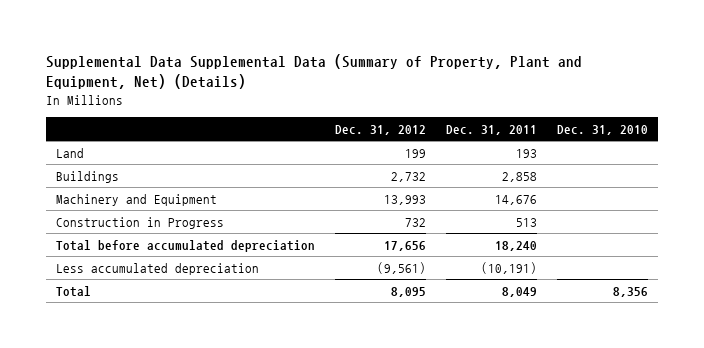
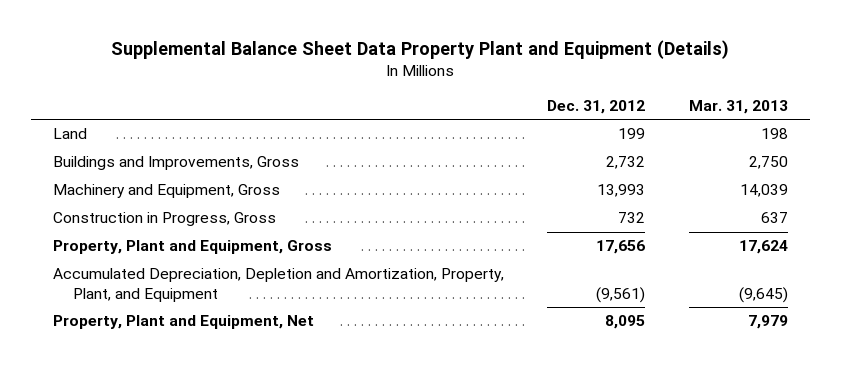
- Supplemental Data Supplemental Data (Summary of Property, Plant and Equipment, Net) (Details)
+ Supplemental Balance Sheet Data Property Plant and Equipment (Details)
- | Dec. 31, 2012 | Dec. 31, 2011 | Dec. 31, 2010
+ | Dec. 31, 2012 | Mar. 31, 2013
- Buildings | 2,732 | 2,858 |
- Machinery and Equipment | 13,993 | 14,676 |
- Construction in Progress | 732 | 513 |
- Total before accumulated depreciation | 17,656 | 18,240 |
- Less accumulated depreciation | (9,561) | (10,191) |
- Total | 8,095 | 8,049 | 8,356
+ Buildings and Improvements, Gross | 2,732 | 2,750
+ Machinery and Equipment, Gross | 13,993 | 14,039
+ Construction in Progress, Gross | 732 | 637
+ Property, Plant and Equipment, Gross | 17,656 | 17,624
+ Accumulated Depreciation, Depletion and Amortization, Property, Plant, and Equipment | (9,561) | (9,645)
+ Property, Plant and Equipment, Net | 8,095 | 7,979

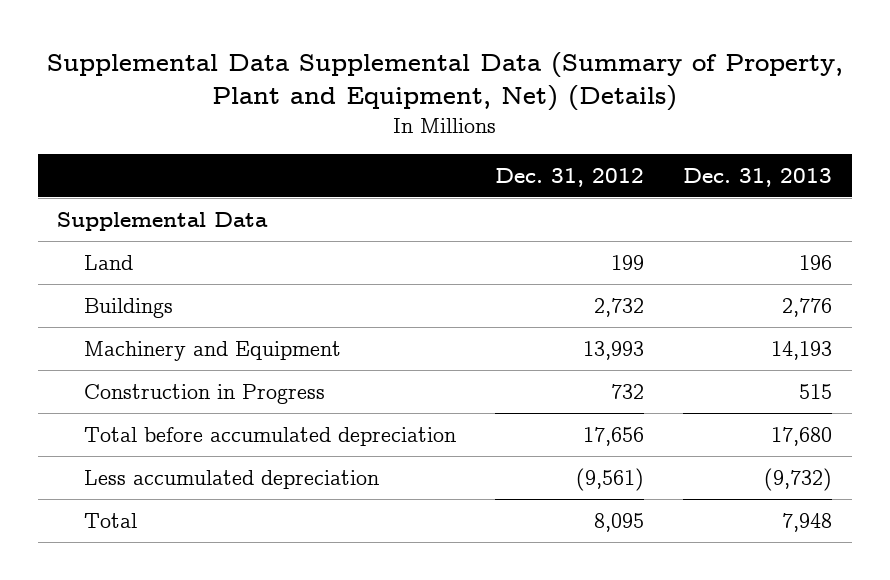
- Supplemental Balance Sheet Data Property Plant and Equipment (Details)
+ Supplemental Data Supplemental Data (Summary of Property, Plant and Equipment, Net) (Details)
- | Dec. 31, 2012 | Mar. 31, 2013
+ | Dec. 31, 2012 | Dec. 31, 2013
+ Supplemental Data
- Buildings and Improvements, Gross | 2,732 | 2,750
- Machinery and Equipment, Gross | 13,993 | 14,039
- Construction in Progress, Gross | 732 | 637
- Property, Plant and Equipment, Gross | 17,656 | 17,624
- Accumulated Depreciation, Depletion and Amortization, Property, Plant, and Equipment | (9,561) | (9,645)
- Property, Plant and Equipment, Net | 8,095 | 7,979
+ Buildings | 2,732 | 2,776
+ Machinery and Equipment | 13,993 | 14,193
+ Construction in Progress | 732 | 515
+ Total before accumulated depreciation | 17,656 | 17,680
+ Less accumulated depreciation | (9,561) | (9,732)
+ Total | 8,095 | 7,948

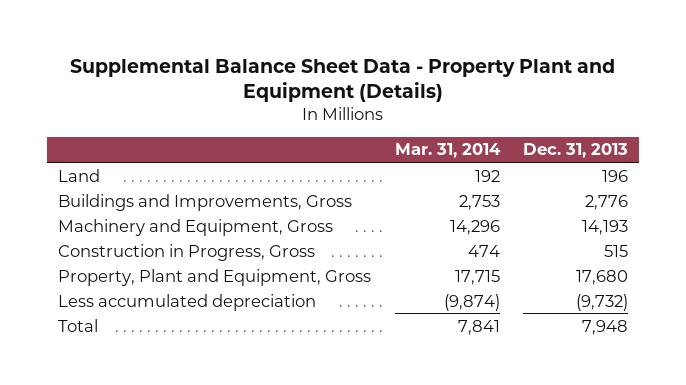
- Supplemental Data Supplemental Data (Summary of Property, Plant and Equipment, Net) (Details)
+ Supplemental Balance Sheet Data - Property Plant and Equipment (Details)
- | Dec. 31, 2012 | Dec. 31, 2013
+ | Mar. 31, 2014 | Dec. 31, 2013
- Supplemental Data
- Buildings | 2,732 | 2,776
- Machinery and Equipment | 13,993 | 14,193
- Construction in Progress | 732 | 515
- Total before accumulated depreciation | 17,656 | 17,680
+ Buildings and Improvements, Gross | 2,753 | 2,776
+ Machinery and Equipment, Gross | 14,296 | 14,193
+ Construction in Progress, Gross | 474 | 515
+ Property, Plant and Equipment, Gross | 17,715 | 17,680

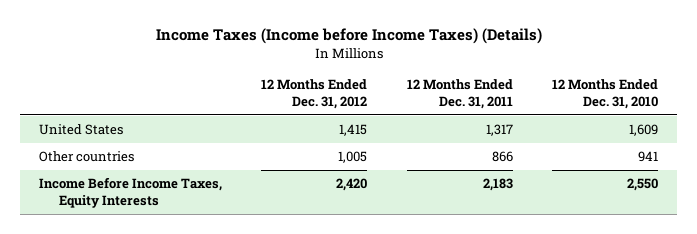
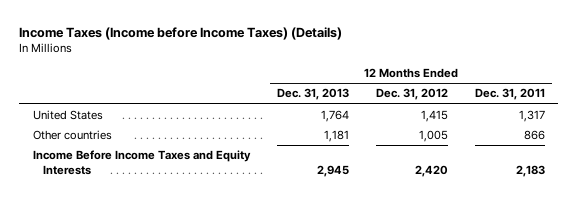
- | 12 Months Ended Dec. 31, 2012 | 12 Months Ended Dec. 31, 2011 | 12 Months Ended Dec. 31, 2010
+ | 12 Months Ended Dec. 31, 2013 | 12 Months Ended Dec. 31, 2012 | 12 Months Ended Dec. 31, 2011
- Income Before Income Taxes, Equity Interests | 2,420 | 2,183 | 2,550
+ Income Before Income Taxes and Equity Interests | 2,945 | 2,420 | 2,183

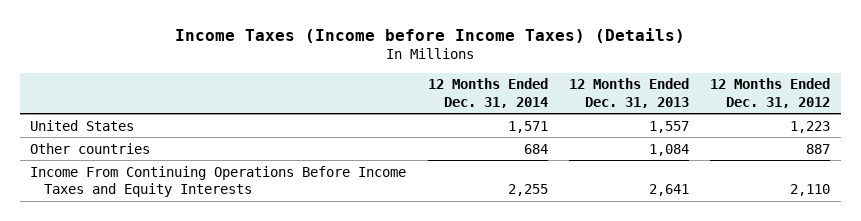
- | 12 Months Ended Dec. 31, 2013 | 12 Months Ended Dec. 31, 2012 | 12 Months Ended Dec. 31, 2011
+ | 12 Months Ended Dec. 31, 2014 | 12 Months Ended Dec. 31, 2013 | 12 Months Ended Dec. 31, 2012
- United States | 1,764 | 1,415 | 1,317
- Other countries | 1,181 | 1,005 | 866
- Income Before Income Taxes and Equity Interests | 2,945 | 2,420 | 2,183
+ United States | 1,571 | 1,557 | 1,223
+ Other countries | 684 | 1,084 | 887
+ Income From Continuing Operations Before Income Taxes and Equity Interests | 2,255 | 2,641 | 2,110

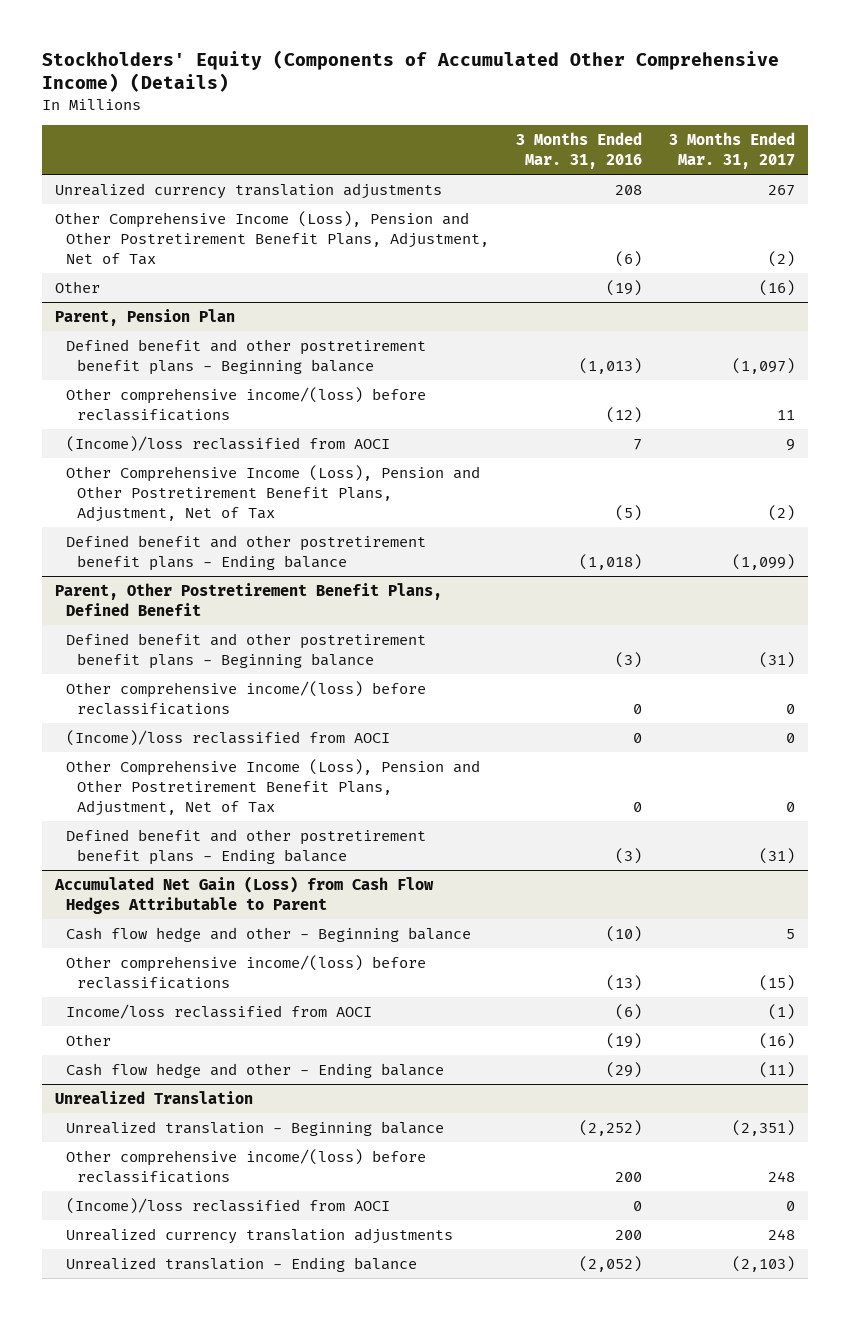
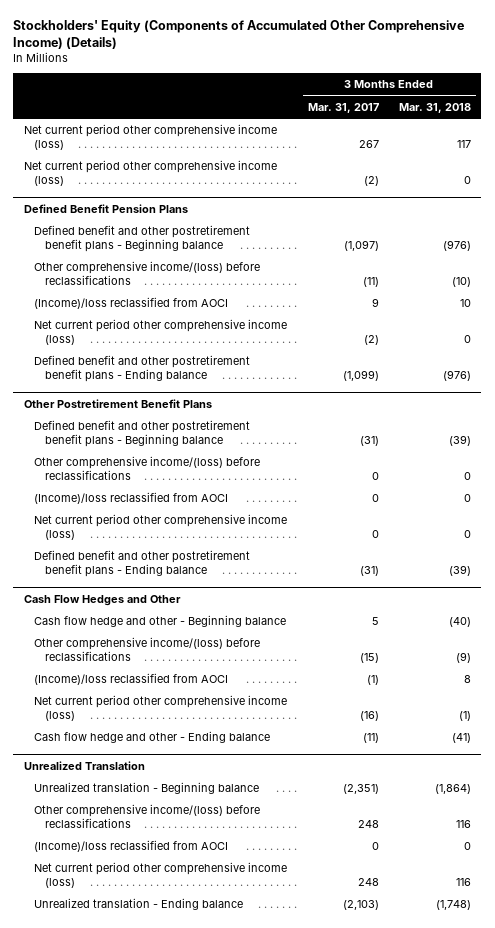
- | 3 Months Ended Mar. 31, 2016 | 3 Months Ended Mar. 31, 2017
+ | 3 Months Ended Mar. 31, 2017 | 3 Months Ended Mar. 31, 2018
- Unrealized currency translation adjustments | 208 | 267
- Other Comprehensive Income (Loss), Pension and Other Postretirement Benefit Plans, Adjustment, Net of Tax | (6) | (2)
- Other | (19) | (16)
- Parent, Pension Plan
+ Net current period other comprehensive income (loss) | 267 | 117
+ Net current period other comprehensive income (loss) | (2) | 0
+ Defined Benefit Pension Plans
- Other comprehensive income/(loss) before reclassifications | (12) | 11
+ Other comprehensive income/(loss) before reclassifications | (11) | (10)
- Other Comprehensive Income (Loss), Pension and Other Postretirement Benefit Plans, Adjustment, Net of Tax | (5) | (2)
+ Net current period other comprehensive income (loss) | (2) | 0
- Parent, Other Postretirement Benefit Plans, Defined Benefit
+ Other Postretirement Benefit Plans
- Other Comprehensive Income (Loss), Pension and Other Postretirement Benefit Plans, Adjustment, Net of Tax | 0 | 0
+ Net current period other comprehensive income (loss) | 0 | 0
- Accumulated Net Gain (Loss) from Cash Flow Hedges Attributable to Parent
+ Cash Flow Hedges and Other
- Income/loss reclassified from AOCI | (6) | (1)
- Other | (19) | (16)
+ (Income)/loss reclassified from AOCI | (1) | 8
+ Net current period other comprehensive income (loss) | (16) | (1)
@ Unrealized Translation
- Unrealized currency translation adjustments | 200 | 248
+ Net current period other comprehensive income (loss) | 248 | 116

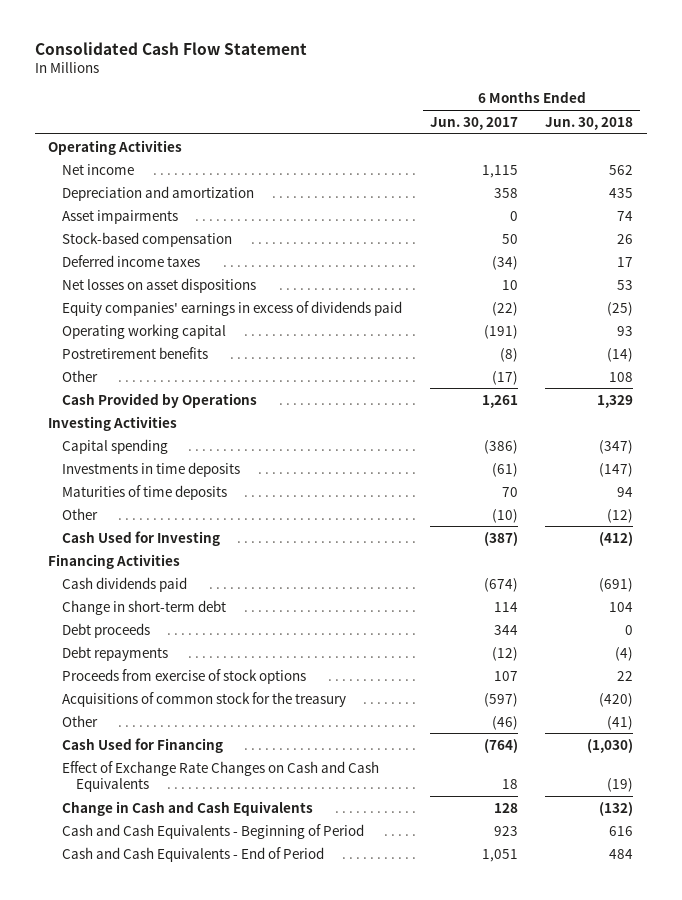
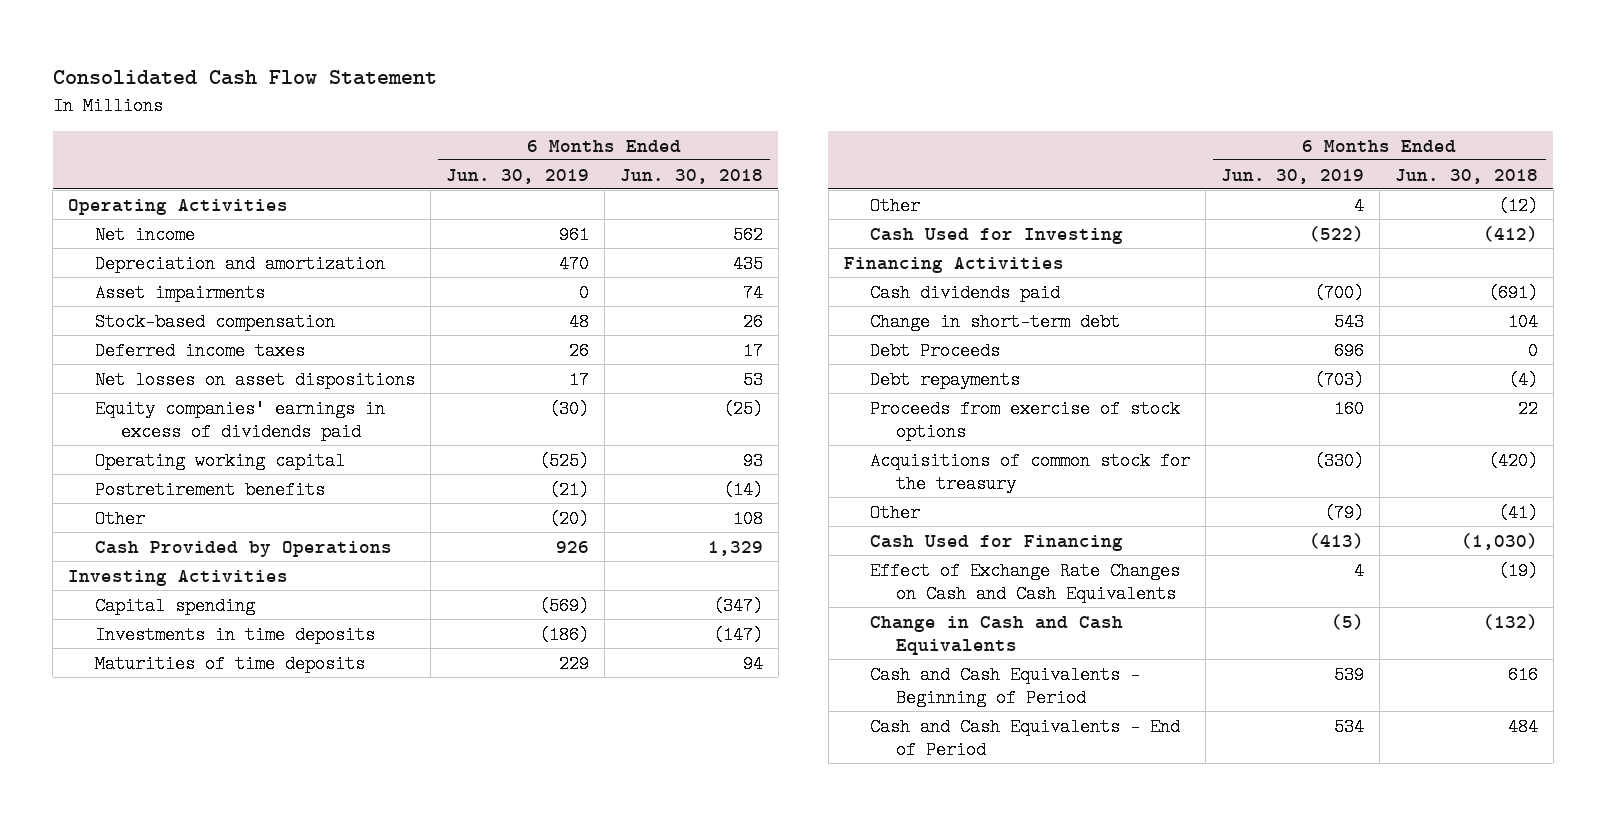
- | 6 Months Ended Jun. 30, 2017 | 6 Months Ended Jun. 30, 2018
+ | 6 Months Ended Jun. 30, 2019 | 6 Months Ended Jun. 30, 2018
- Debt proceeds | 344 | 0
+ Debt Proceeds | 696 | 0

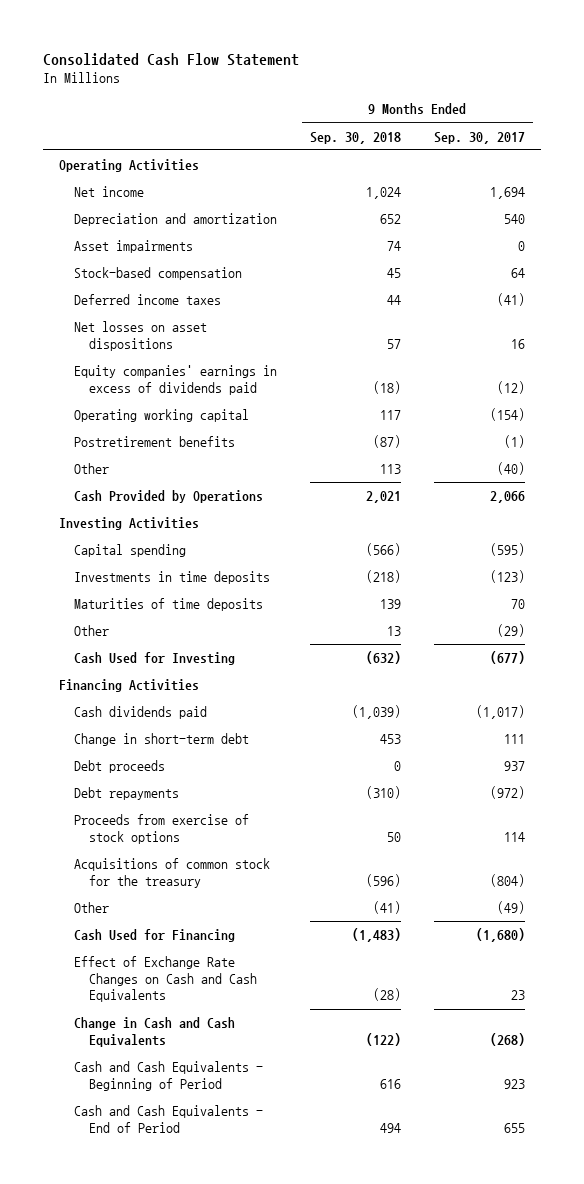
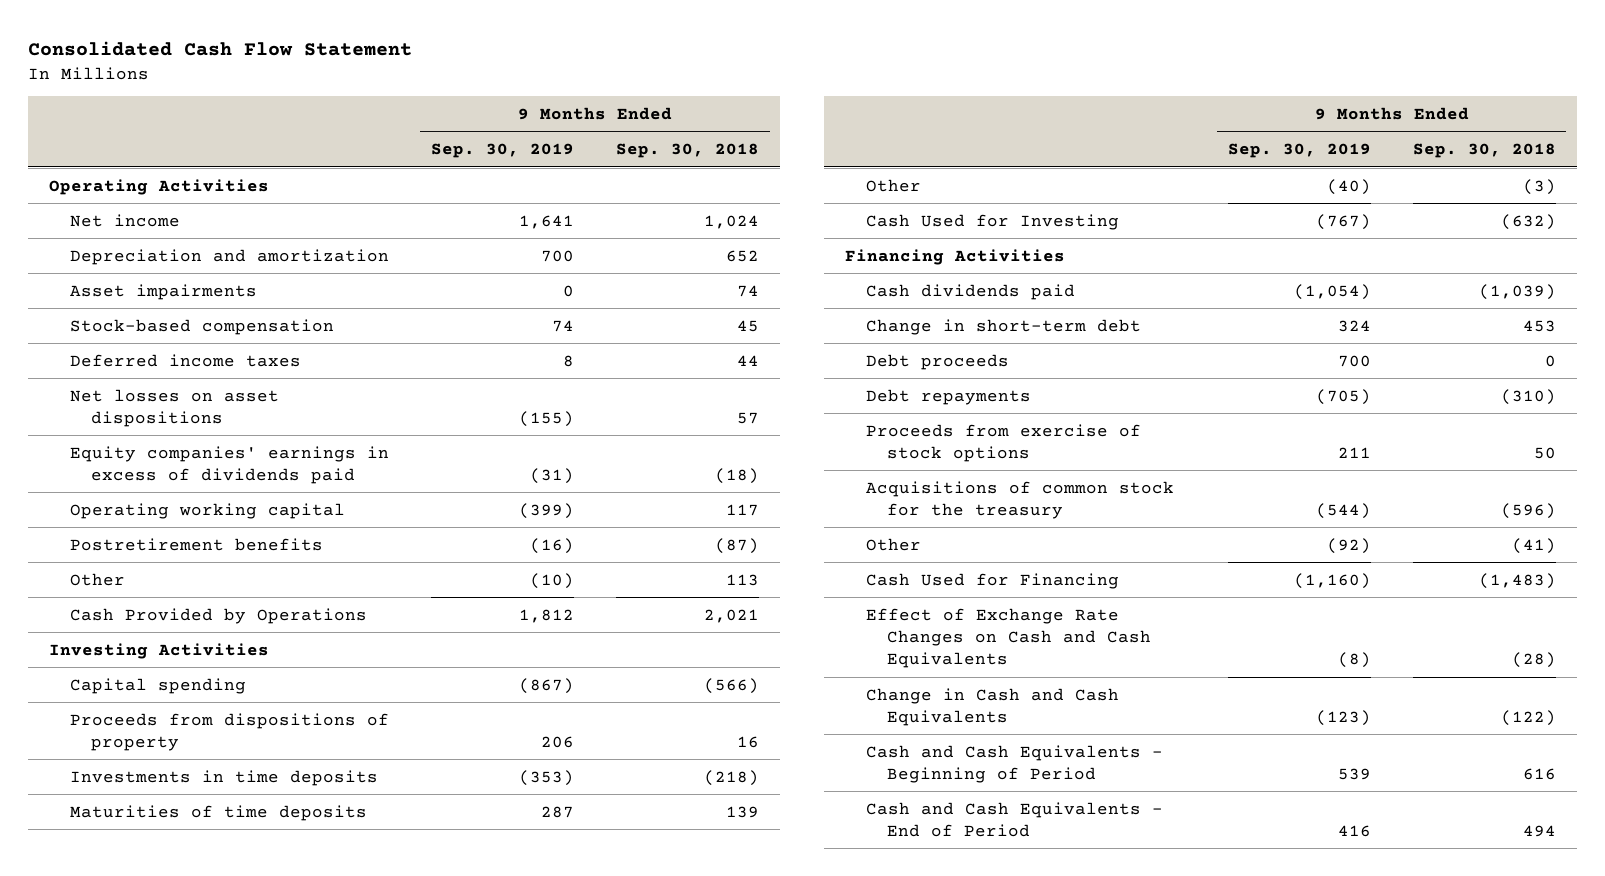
- | 9 Months Ended Sep. 30, 2018 | 9 Months Ended Sep. 30, 2017
+ | 9 Months Ended Sep. 30, 2019 | 9 Months Ended Sep. 30, 2018
+ Proceeds from dispositions of property | 206 | 16
- Other | 13 | (29)
+ Other | (40) | (3)

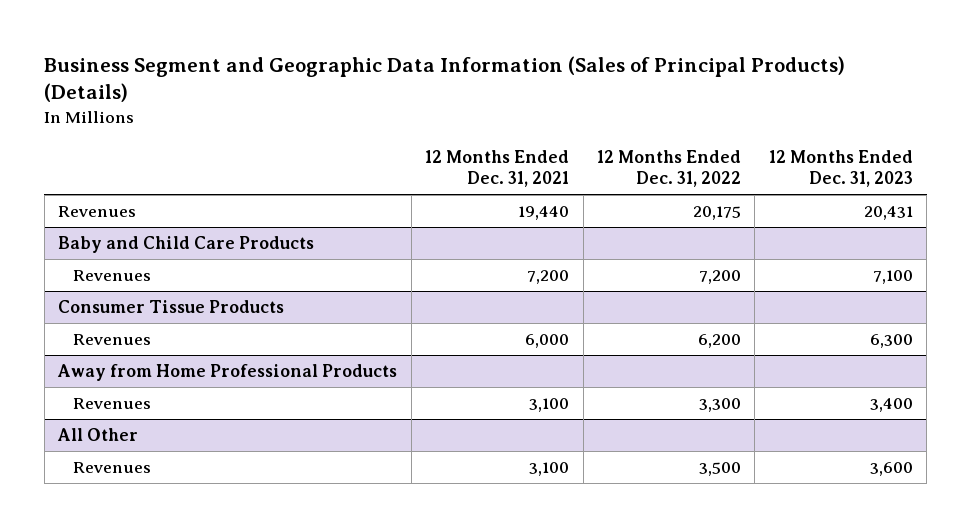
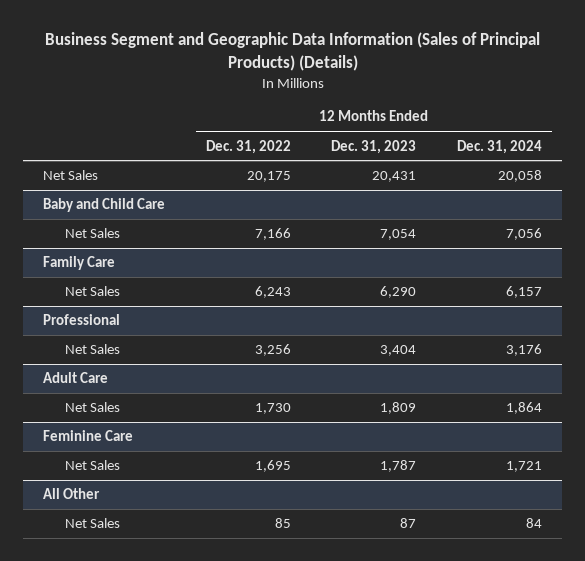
- | 12 Months Ended Dec. 31, 2021 | 12 Months Ended Dec. 31, 2022 | 12 Months Ended Dec. 31, 2023
+ | 12 Months Ended Dec. 31, 2022 | 12 Months Ended Dec. 31, 2023 | 12 Months Ended Dec. 31, 2024
- Revenues | 19,440 | 20,175 | 20,431
- Baby and Child Care Products
- Revenues | 7,200 | 7,200 | 7,100
- Consumer Tissue Products
- Revenues | 6,000 | 6,200 | 6,300
- Away from Home Professional Products
- Revenues | 3,100 | 3,300 | 3,400
+ Net Sales | 20,175 | 20,431 | 20,058
+ Baby and Child Care
+ Net Sales | 7,166 | 7,054 | 7,056
+ Family Care
+ Net Sales | 6,243 | 6,290 | 6,157
+ Professional
+ Net Sales | 3,256 | 3,404 | 3,176
+ Adult Care
+ Net Sales | 1,730 | 1,809 | 1,864
+ Feminine Care
+ Net Sales | 1,695 | 1,787 | 1,721
@ All Other
- Revenues | 3,100 | 3,500 | 3,600
+ Net Sales | 85 | 87 | 84

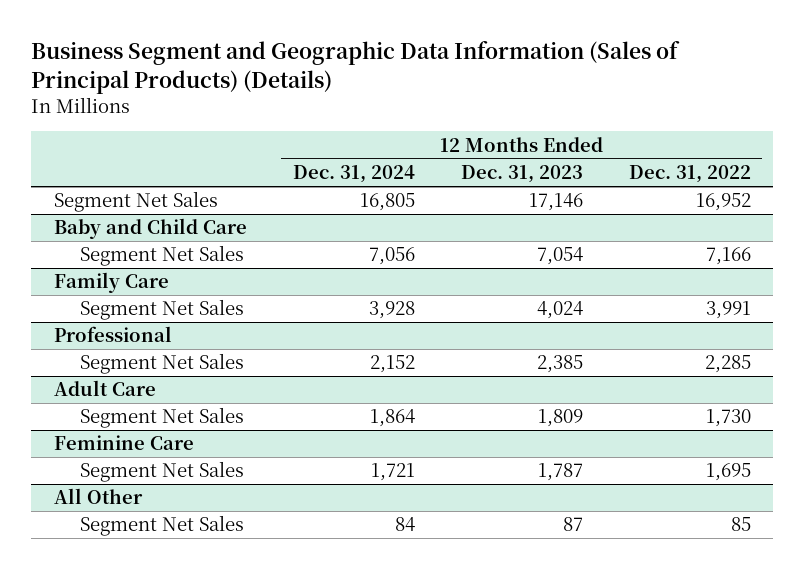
- | 12 Months Ended Dec. 31, 2022 | 12 Months Ended Dec. 31, 2023 | 12 Months Ended Dec. 31, 2024
+ | 12 Months Ended Dec. 31, 2024 | 12 Months Ended Dec. 31, 2023 | 12 Months Ended Dec. 31, 2022
- Net Sales | 20,175 | 20,431 | 20,058
+ Segment Net Sales | 16,805 | 17,146 | 16,952
@ Baby and Child Care
- Net Sales | 7,166 | 7,054 | 7,056
+ Segment Net Sales | 7,056 | 7,054 | 7,166
@ Family Care
- Net Sales | 6,243 | 6,290 | 6,157
+ Segment Net Sales | 3,928 | 4,024 | 3,991
@ Professional
- Net Sales | 3,256 | 3,404 | 3,176
+ Segment Net Sales | 2,152 | 2,385 | 2,285
@ Adult Care
- Net Sales | 1,730 | 1,809 | 1,864
+ Segment Net Sales | 1,864 | 1,809 | 1,730
@ Feminine Care
- Net Sales | 1,695 | 1,787 | 1,721
+ Segment Net Sales | 1,721 | 1,787 | 1,695
@ All Other
- Net Sales | 85 | 87 | 84
+ Segment Net Sales | 84 | 87 | 85

